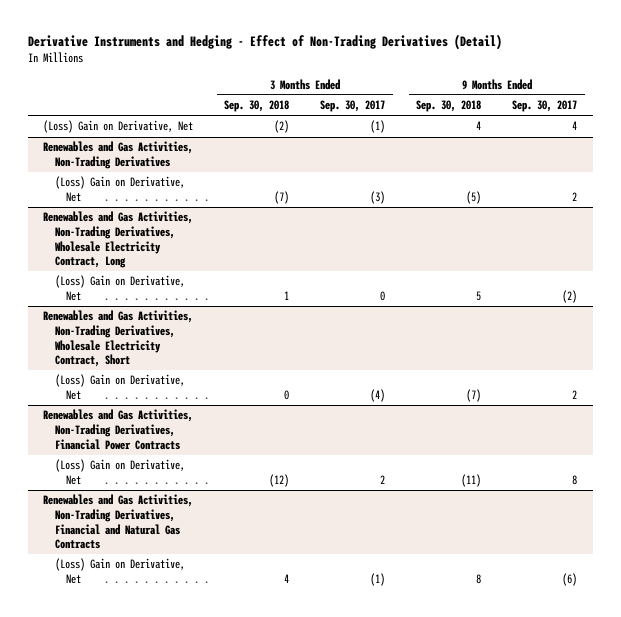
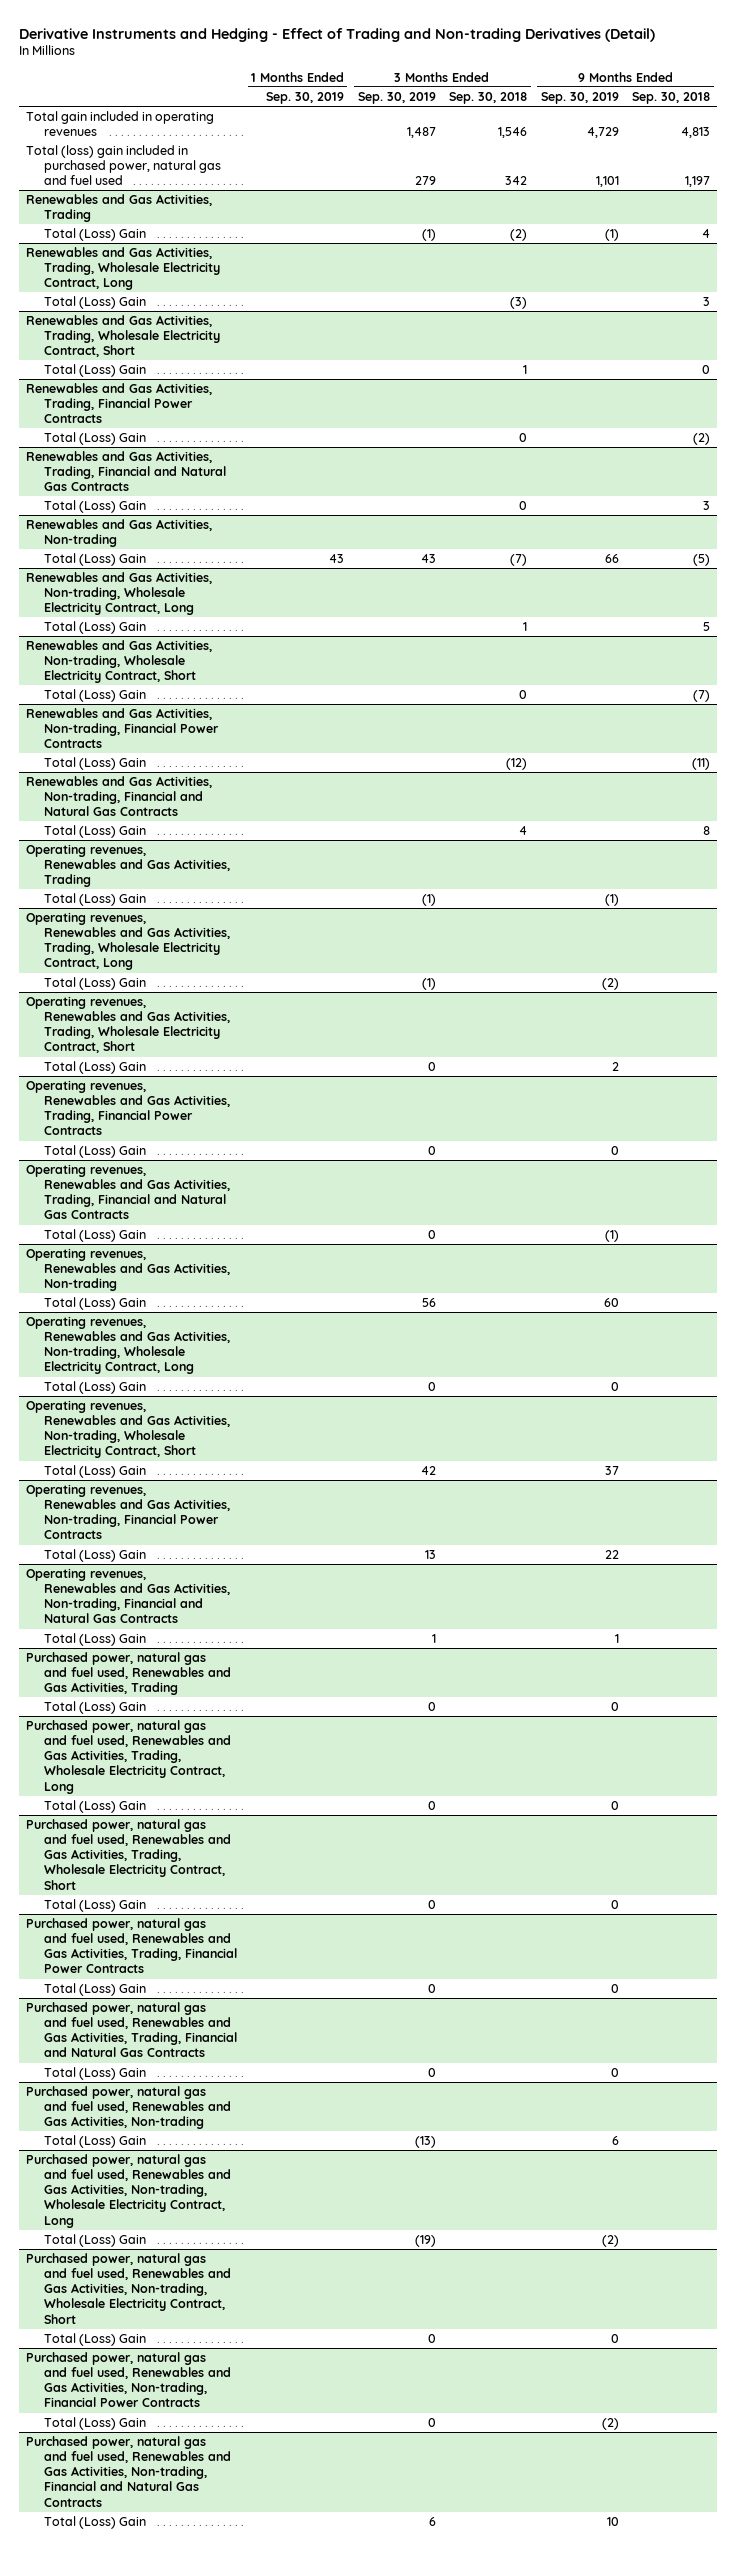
- Derivative Instruments and Hedging - Effect of Non-Trading Derivatives (Detail)
+ Derivative Instruments and Hedging - Effect of Trading and Non-trading Derivatives (Detail)
- | 3 Months Ended Sep. 30, 2018 | 3 Months Ended Sep. 30, 2017 | 9 Months Ended Sep. 30, 2018 | 9 Months Ended Sep. 30, 2017
+ | 1 Months Ended Sep. 30, 2019 | 3 Months Ended Sep. 30, 2019 | 3 Months Ended Sep. 30, 2018 | 9 Months Ended Sep. 30, 2019 | 9 Months Ended Sep. 30, 2018
- (Loss) Gain on Derivative, Net | (2) | (1) | 4 | 4
- Renewables and Gas Activities, Non-Trading Derivatives
- (Loss) Gain on Derivative, Net | (7) | (3) | (5) | 2
- Renewables and Gas Activities, Non-Trading Derivatives, Wholesale Electricity Contract, Long
- (Loss) Gain on Derivative, Net | 1 | 0 | 5 | (2)
- Renewables and Gas Activities, Non-Trading Derivatives, Wholesale Electricity Contract, Short
- (Loss) Gain on Derivative, Net | 0 | (4) | (7) | 2
- Renewables and Gas Activities, Non-Trading Derivatives, Financial Power Contracts
- (Loss) Gain on Derivative, Net | (12) | 2 | (11) | 8
- Renewables and Gas Activities, Non-Trading Derivatives, Financial and Natural Gas Contracts
- (Loss) Gain on Derivative, Net | 4 | (1) | 8 | (6)
+ Total gain included in operating revenues | | 1,487 | 1,546 | 4,729 | 4,813
+ Total (loss) gain included in purchased power, natural gas and fuel used | | 279 | 342 | 1,101 | 1,197
+ Renewables and Gas Activities, Trading
+ Total (Loss) Gain | | (1) | (2) | (1) | 4
+ Renewables and Gas Activities, Trading, Wholesale Electricity Contract, Long
+ Total (Loss) Gain | | | (3) | | 3
+ Renewables and Gas Activities, Trading, Wholesale Electricity Contract, Short
+ Total (Loss) Gain | | | 1 | | 0
+ Renewables and Gas Activities, Trading, Financial Power Contracts
+ Total (Loss) Gain | | | 0 | | (2)
+ Renewables and Gas Activities, Trading, Financial and Natural Gas Contracts
+ Total (Loss) Gain | | | 0 | | 3
+ Renewables and Gas Activities, Non-trading
+ Total (Loss) Gain | 43 | 43 | (7) | 66 | (5)
+ Renewables and Gas Activities, Non-trading, Wholesale Electricity Contract, Long
+ Total (Loss) Gain | | | 1 | | 5
+ Renewables and Gas Activities, Non-trading, Wholesale Electricity Contract, Short
+ Total (Loss) Gain | | | 0 | | (7)
+ Renewables and Gas Activities, Non-trading, Financial Power Contracts
+ Total (Loss) Gain | | | (12) | | (11)
+ Renewables and Gas Activities, Non-trading, Financial and Natural Gas Contracts
+ Total (Loss) Gain | | | 4 | | 8
+ Operating revenues, Renewables and Gas Activities, Trading
+ Total (Loss) Gain | | (1) | | (1) |
+ Operating revenues, Renewables and Gas Activities, Trading, Wholesale Electricity Contract, Long
+ Total (Loss) Gain | | (1) | | (2) |
+ Operating revenues, Renewables and Gas Activities, Trading, Wholesale Electricity Contract, Short
+ Total (Loss) Gain | | 0 | | 2 |
+ Operating revenues, Renewables and Gas Activities, Trading, Financial Power Contracts
+ Total (Loss) Gain | | 0 | | 0 |
+ Operating revenues, Renewables and Gas Activities, Trading, Financial and Natural Gas Contracts
+ Total (Loss) Gain | | 0 | | (1) |
+ Operating revenues, Renewables and Gas Activities, Non-trading
+ Total (Loss) Gain | | 56 | | 60 |
+ Operating revenues, Renewables and Gas Activities, Non-trading, Wholesale Electricity Contract, Long
+ Total (Loss) Gain | | 0 | | 0 |
+ Operating revenues, Renewables and Gas Activities, Non-trading, Wholesale Electricity Contract, Short
+ Total (Loss) Gain | | 42 | | 37 |
+ Operating revenues, Renewables and Gas Activities, Non-trading, Financial Power Contracts
+ Total (Loss) Gain | | 13 | | 22 |
+ Operating revenues, Renewables and Gas Activities, Non-trading, Financial and Natural Gas Contracts
+ Total (Loss) Gain | | 1 | | 1 |
+ Purchased power, natural gas and fuel used, Renewables and Gas Activities, Trading
+ Total (Loss) Gain | | 0 | | 0 |
+ Purchased power, natural gas and fuel used, Renewables and Gas Activities, Trading, Wholesale Electricity Contract, Long
+ Total (Loss) Gain | | 0 | | 0 |
+ Purchased power, natural gas and fuel used, Renewables and Gas Activities, Trading, Wholesale Electricity Contract, Short
+ Total (Loss) Gain | | 0 | | 0 |
+ Purchased power, natural gas and fuel used, Renewables and Gas Activities, Trading, Financial Power Contracts
+ Total (Loss) Gain | | 0 | | 0 |
+ Purchased power, natural gas and fuel used, Renewables and Gas Activities, Trading, Financial and Natural Gas Contracts
+ Total (Loss) Gain | | 0 | | 0 |
+ Purchased power, natural gas and fuel used, Renewables and Gas Activities, Non-trading
+ Total (Loss) Gain | | (13) | | 6 |
+ Purchased power, natural gas and fuel used, Renewables and Gas Activities, Non-trading, Wholesale Electricity Contract, Long
+ Total (Loss) Gain | | (19) | | (2) |
+ Purchased power, natural gas and fuel used, Renewables and Gas Activities, Non-trading, Wholesale Electricity Contract, Short
+ Total (Loss) Gain | | 0 | | 0 |
+ Purchased power, natural gas and fuel used, Renewables and Gas Activities, Non-trading, Financial Power Contracts
+ Total (Loss) Gain | | 0 | | (2) |
+ Purchased power, natural gas and fuel used, Renewables and Gas Activities, Non-trading, Financial and Natural Gas Contracts
+ Total (Loss) Gain | | 6 | | 10 |

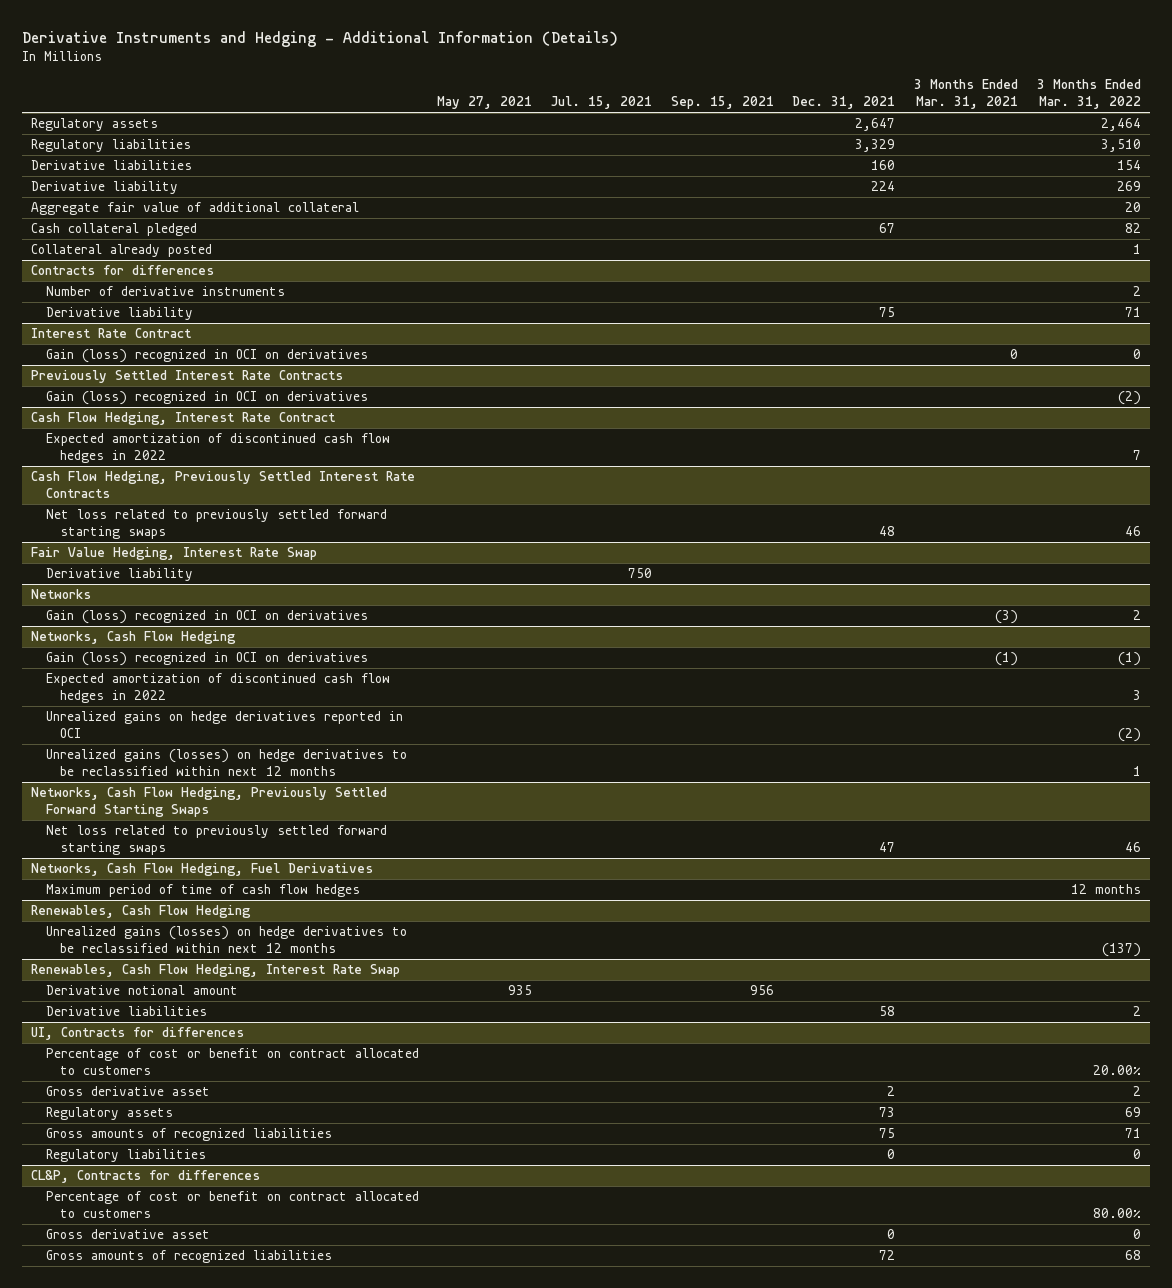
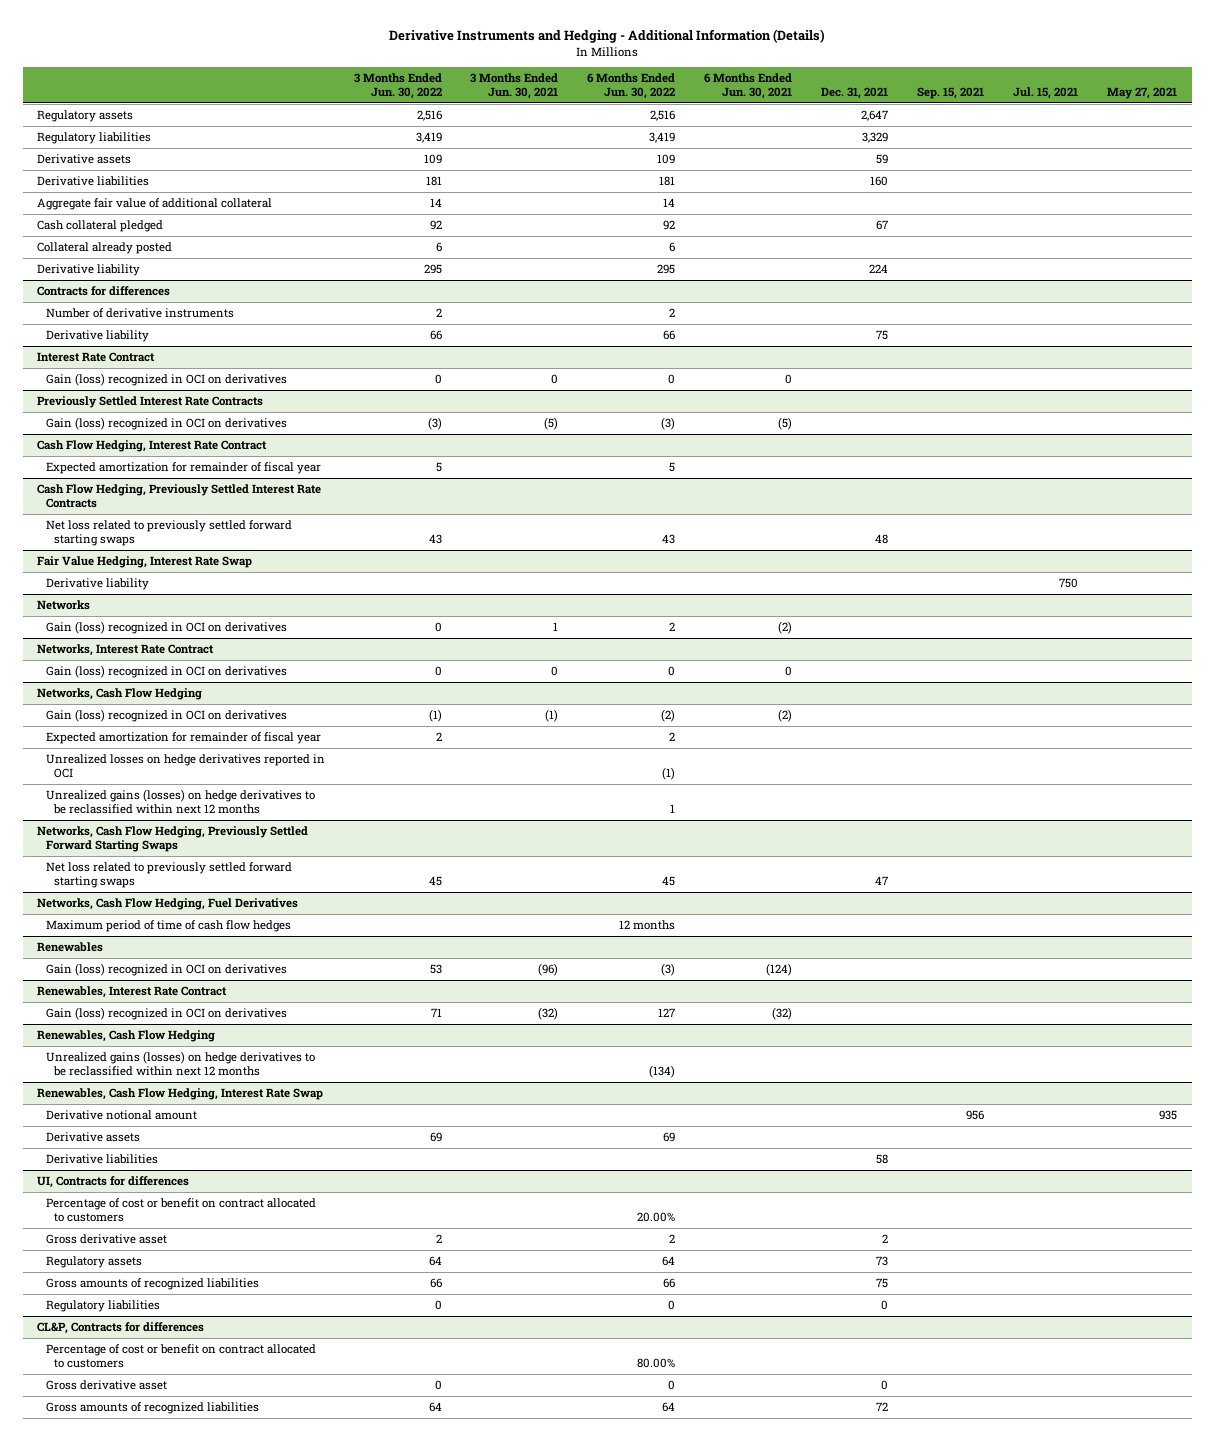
- | May 27, 2021 | Jul. 15, 2021 | Sep. 15, 2021 | Dec. 31, 2021 | 3 Months Ended Mar. 31, 2021 | 3 Months Ended Mar. 31, 2022
+ | 3 Months Ended Jun. 30, 2022 | 3 Months Ended Jun. 30, 2021 | 6 Months Ended Jun. 30, 2022 | 6 Months Ended Jun. 30, 2021 | Dec. 31, 2021 | Sep. 15, 2021 | Jul. 15, 2021 | May 27, 2021
+ Derivative assets | 109 | | 109 | | 59 | | |
moved down: Derivative liability | 295 | | 295 | | 224 | | |
@ Cash Flow Hedging, Interest Rate Contract
- Expected amortization of discontinued cash flow hedges in 2022 | | | | | | 7
+ Expected amortization for remainder of fiscal year | 5 | | 5 | | | | |
+ Networks, Interest Rate Contract
+ Gain (loss) recognized in OCI on derivatives | 0 | 0 | 0 | 0 | | | |
@ Networks, Cash Flow Hedging
- Expected amortization of discontinued cash flow hedges in 2022 | | | | | | 3
- Unrealized gains on hedge derivatives reported in OCI | | | | | | (2)
+ Expected amortization for remainder of fiscal year | 2 | | 2 | | | | |
+ Unrealized losses on hedge derivatives reported in OCI | | | (1) | | | | |
+ Renewables
+ Gain (loss) recognized in OCI on derivatives | 53 | (96) | (3) | (124) | | | |
+ Renewables, Interest Rate Contract
+ Gain (loss) recognized in OCI on derivatives | 71 | (32) | 127 | (32) | | | |
@ Renewables, Cash Flow Hedging, Interest Rate Swap
+ Derivative assets | 69 | | 69 | | | | |

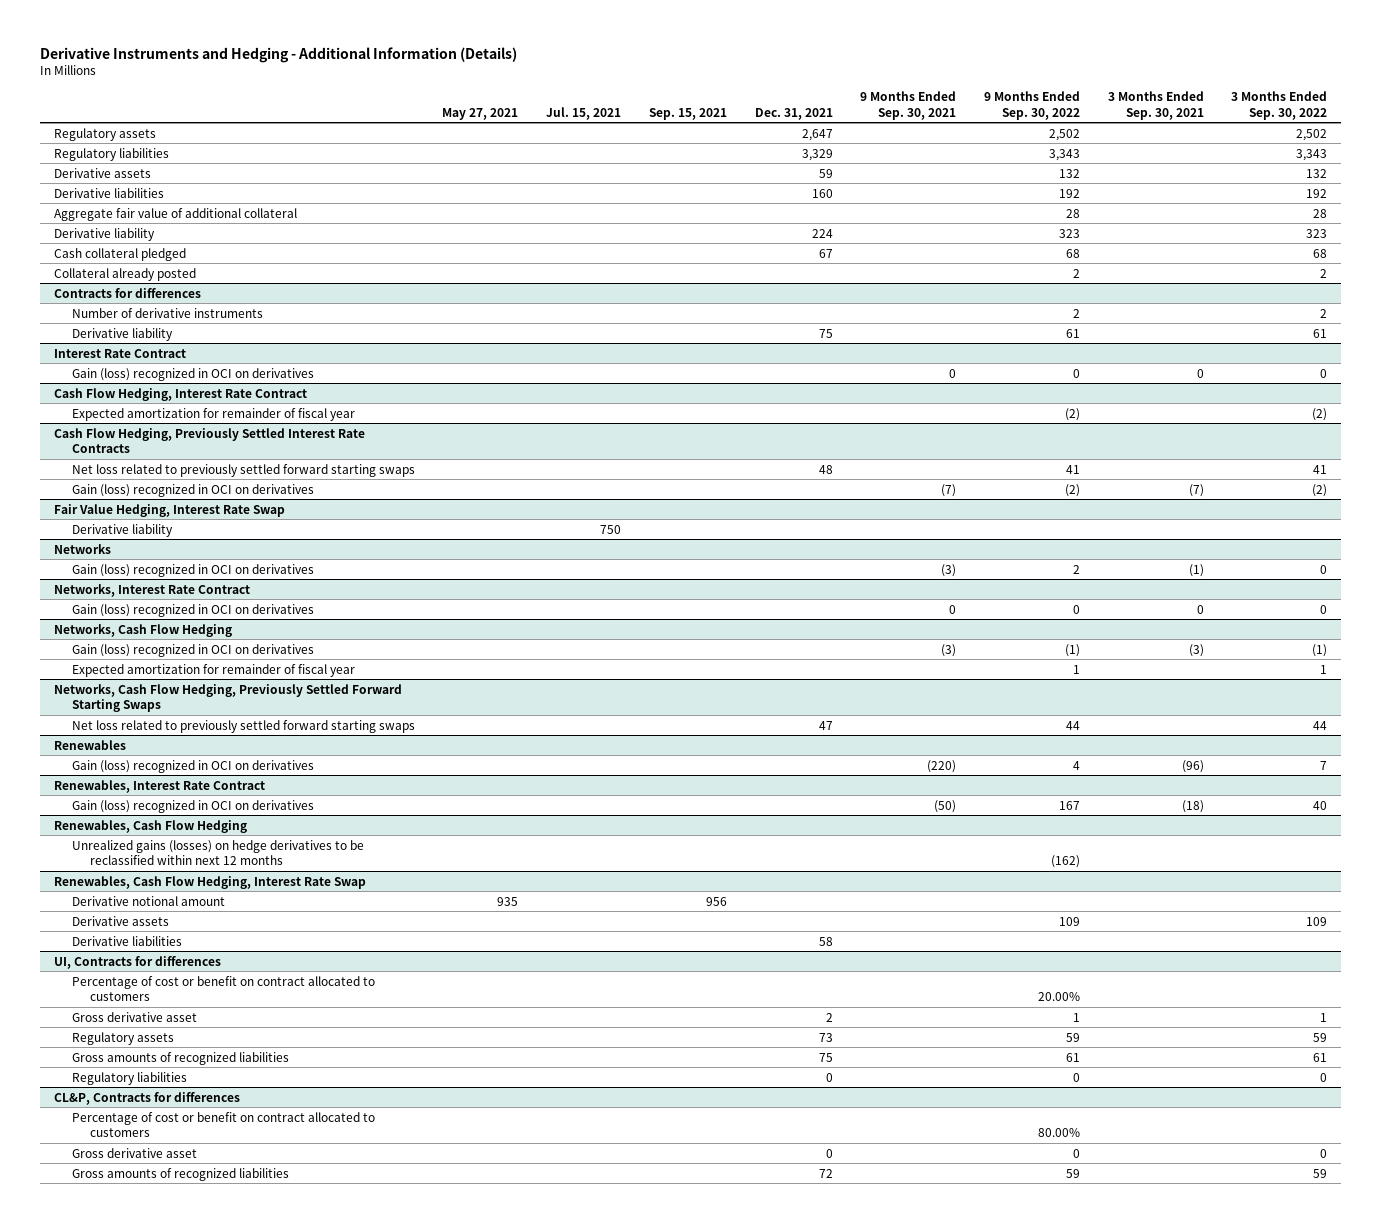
- | 3 Months Ended Jun. 30, 2022 | 3 Months Ended Jun. 30, 2021 | 6 Months Ended Jun. 30, 2022 | 6 Months Ended Jun. 30, 2021 | Dec. 31, 2021 | Sep. 15, 2021 | Jul. 15, 2021 | May 27, 2021
+ | May 27, 2021 | Jul. 15, 2021 | Sep. 15, 2021 | Dec. 31, 2021 | 9 Months Ended Sep. 30, 2021 | 9 Months Ended Sep. 30, 2022 | 3 Months Ended Sep. 30, 2021 | 3 Months Ended Sep. 30, 2022
moved up: Derivative liability | | | | 224 | | 323 | | 323
- Previously Settled Interest Rate Contracts
- Gain (loss) recognized in OCI on derivatives | (3) | (5) | (3) | (5) | | | |
@ Cash Flow Hedging, Previously Settled Interest Rate Contracts
+ Gain (loss) recognized in OCI on derivatives | | | | | (7) | (2) | (7) | (2)
@ Networks, Cash Flow Hedging
- Unrealized losses on hedge derivatives reported in OCI | | | (1) | | | | |
- Unrealized gains (losses) on hedge derivatives to be reclassified within next 12 months | | | 1 | | | | |
- Networks, Cash Flow Hedging, Fuel Derivatives
- Maximum period of time of cash flow hedges | | | 12 months | | | | |

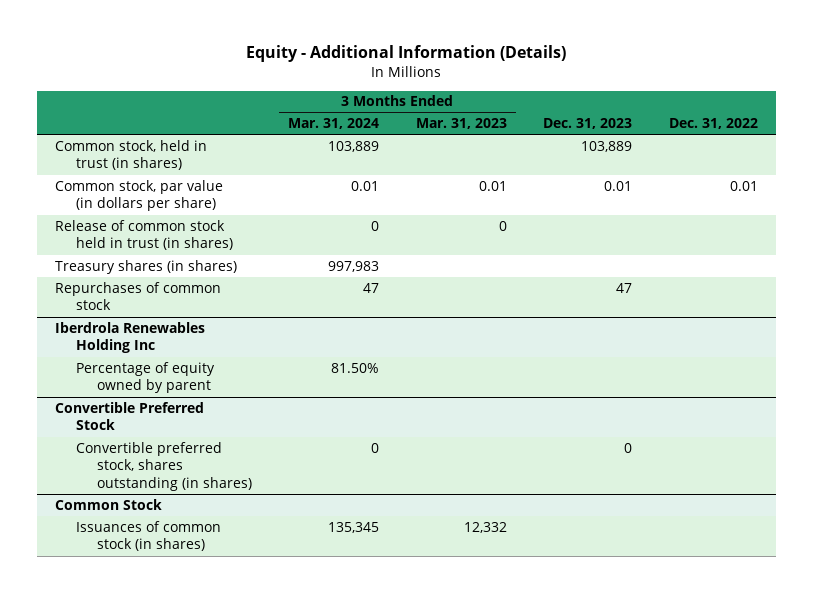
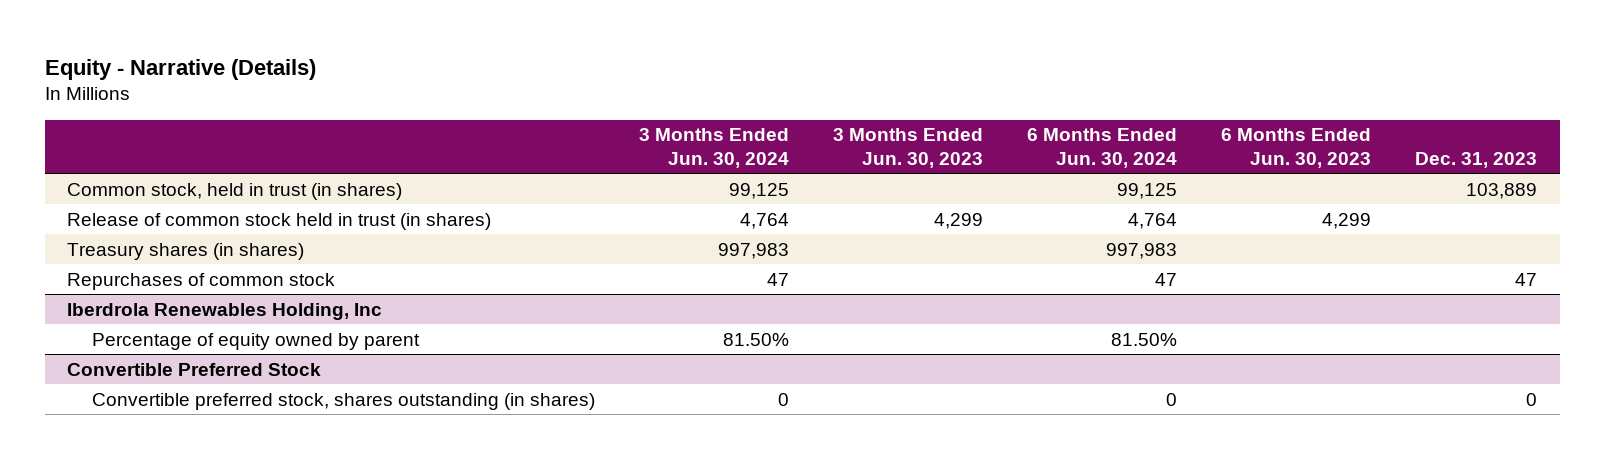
- Equity - Additional Information (Details)
+ Equity - Narrative (Details)
- | 3 Months Ended Mar. 31, 2024 | 3 Months Ended Mar. 31, 2023 | Dec. 31, 2023 | Dec. 31, 2022
+ | 3 Months Ended Jun. 30, 2024 | 3 Months Ended Jun. 30, 2023 | 6 Months Ended Jun. 30, 2024 | 6 Months Ended Jun. 30, 2023 | Dec. 31, 2023
- Common stock, par value (in dollars per share) | 0.01 | 0.01 | 0.01 | 0.01
- Iberdrola Renewables Holding Inc
+ Iberdrola Renewables Holding, Inc
- Common Stock
- Issuances of common stock (in shares) | 135,345 | 12,332 | |

